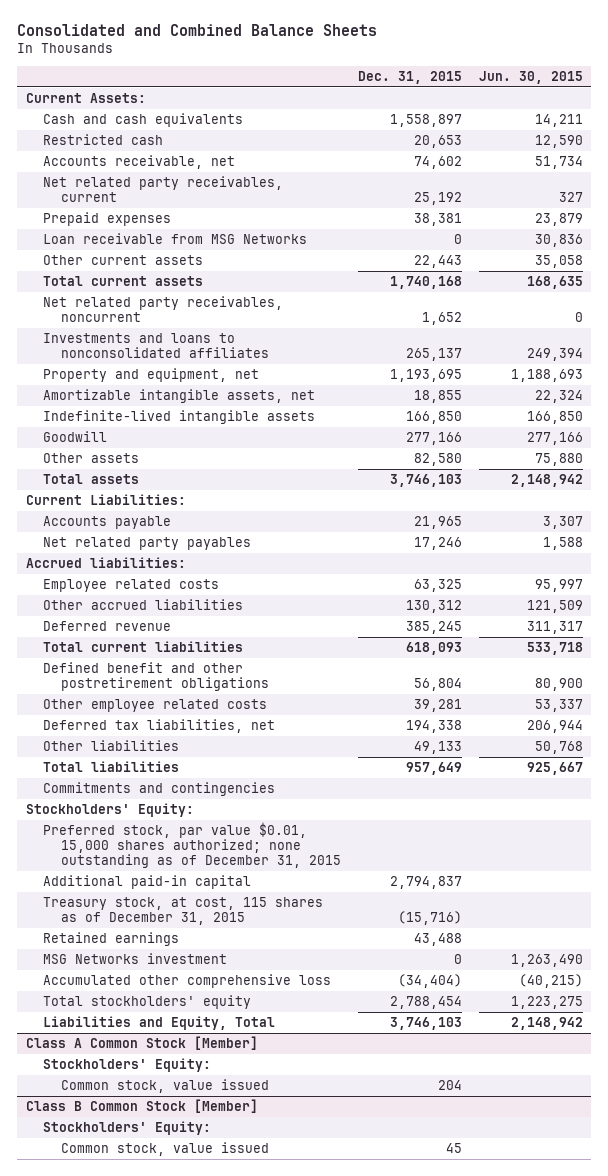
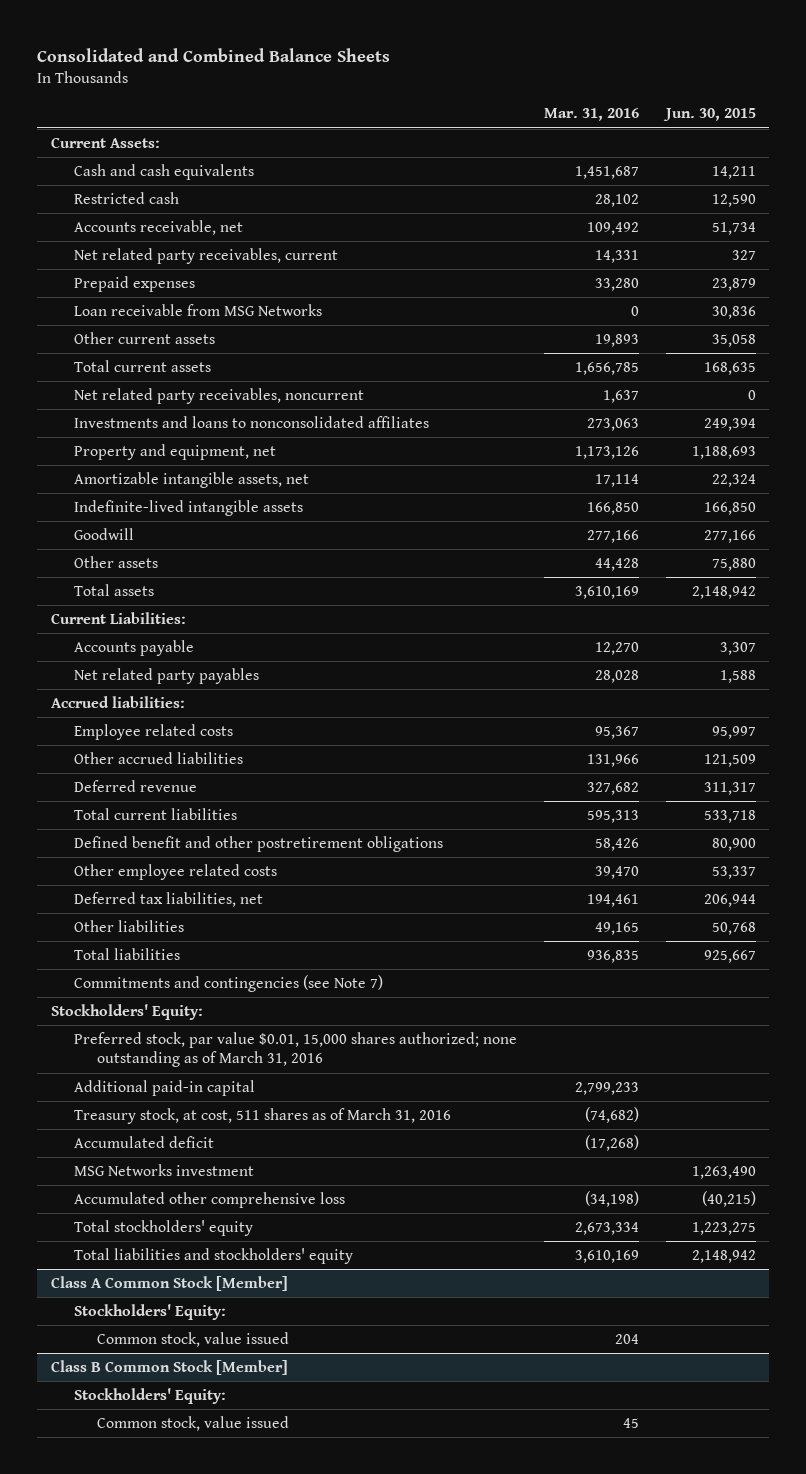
- | Dec. 31, 2015 | Jun. 30, 2015
+ | Mar. 31, 2016 | Jun. 30, 2015
- Commitments and contingencies
+ Commitments and contingencies (see Note 7)
- Preferred stock, par value $0.01, 15,000 shares authorized; none outstanding as of December 31, 2015
+ Preferred stock, par value $0.01, 15,000 shares authorized; none outstanding as of March 31, 2016
- Treasury stock, at cost, 115 shares as of December 31, 2015 | (15,716) |
- Retained earnings | 43,488 |
+ Treasury stock, at cost, 511 shares as of March 31, 2016 | (74,682) |
+ Accumulated deficit | (17,268) |
- Liabilities and Equity, Total | 3,746,103 | 2,148,942
+ Total liabilities and stockholders' equity | 3,610,169 | 2,148,942

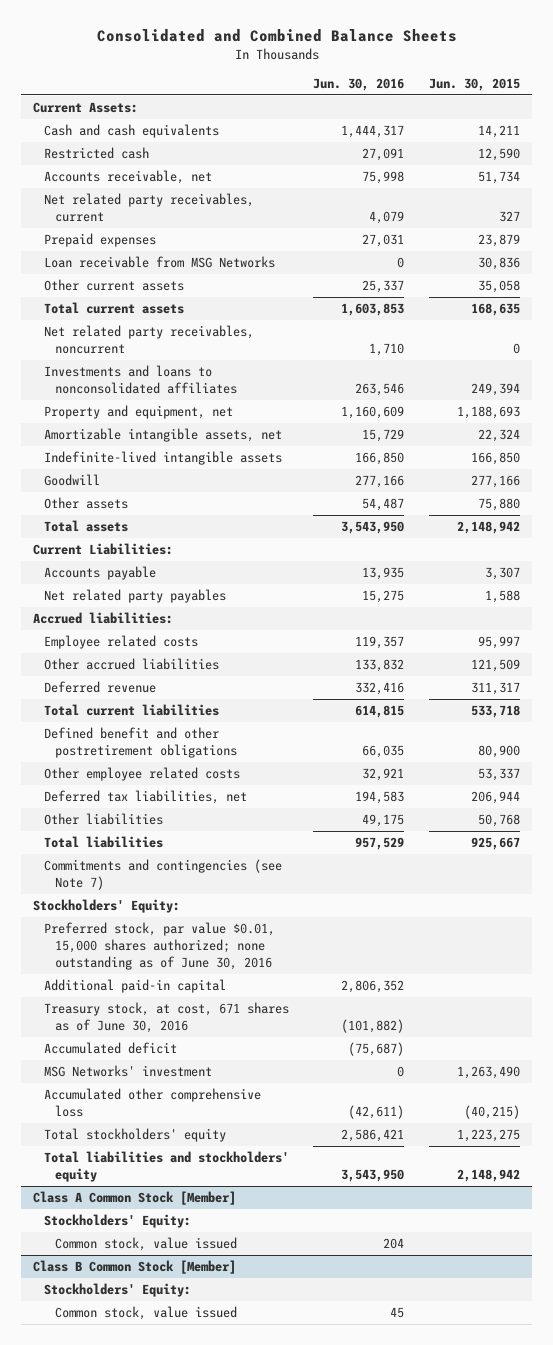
- | Mar. 31, 2016 | Jun. 30, 2015
+ | Jun. 30, 2016 | Jun. 30, 2015
- Preferred stock, par value $0.01, 15,000 shares authorized; none outstanding as of March 31, 2016
+ Preferred stock, par value $0.01, 15,000 shares authorized; none outstanding as of June 30, 2016
- Treasury stock, at cost, 511 shares as of March 31, 2016 | (74,682) |
+ Treasury stock, at cost, 671 shares as of June 30, 2016 | (101,882) |
- MSG Networks investment | | 1,263,490
+ MSG Networks' investment | 0 | 1,263,490

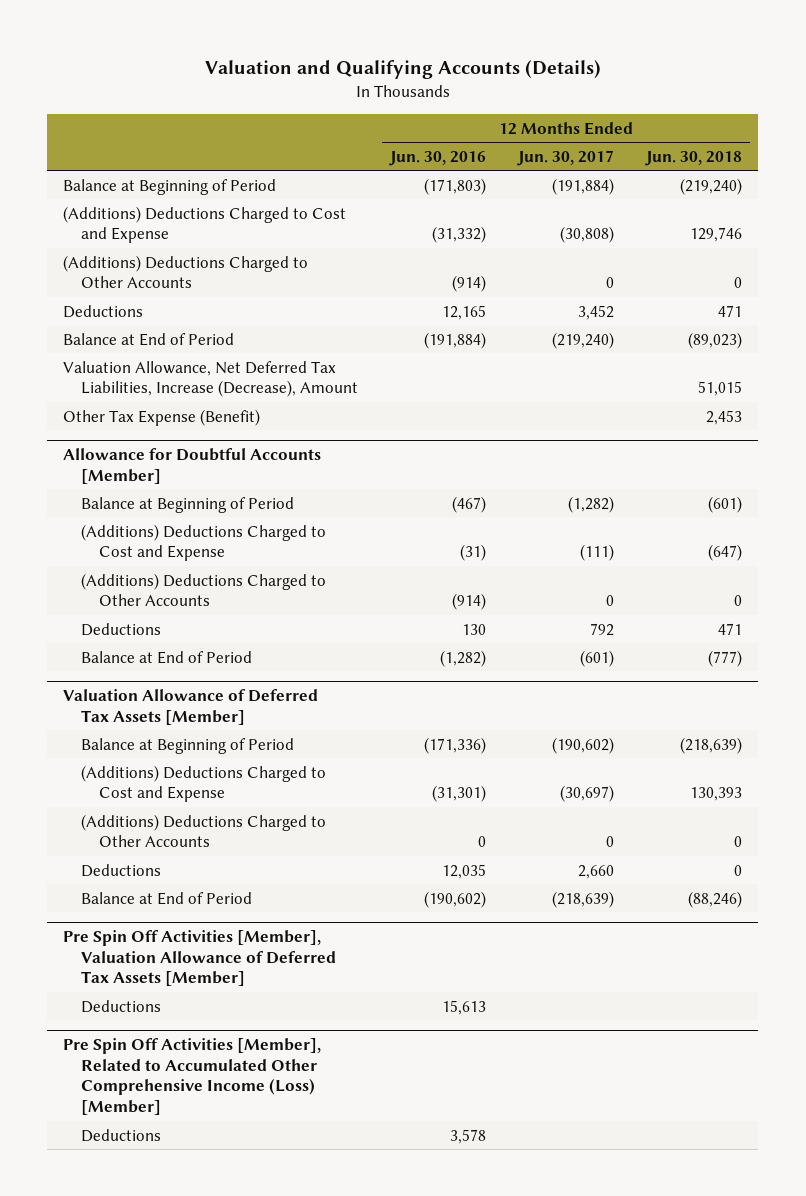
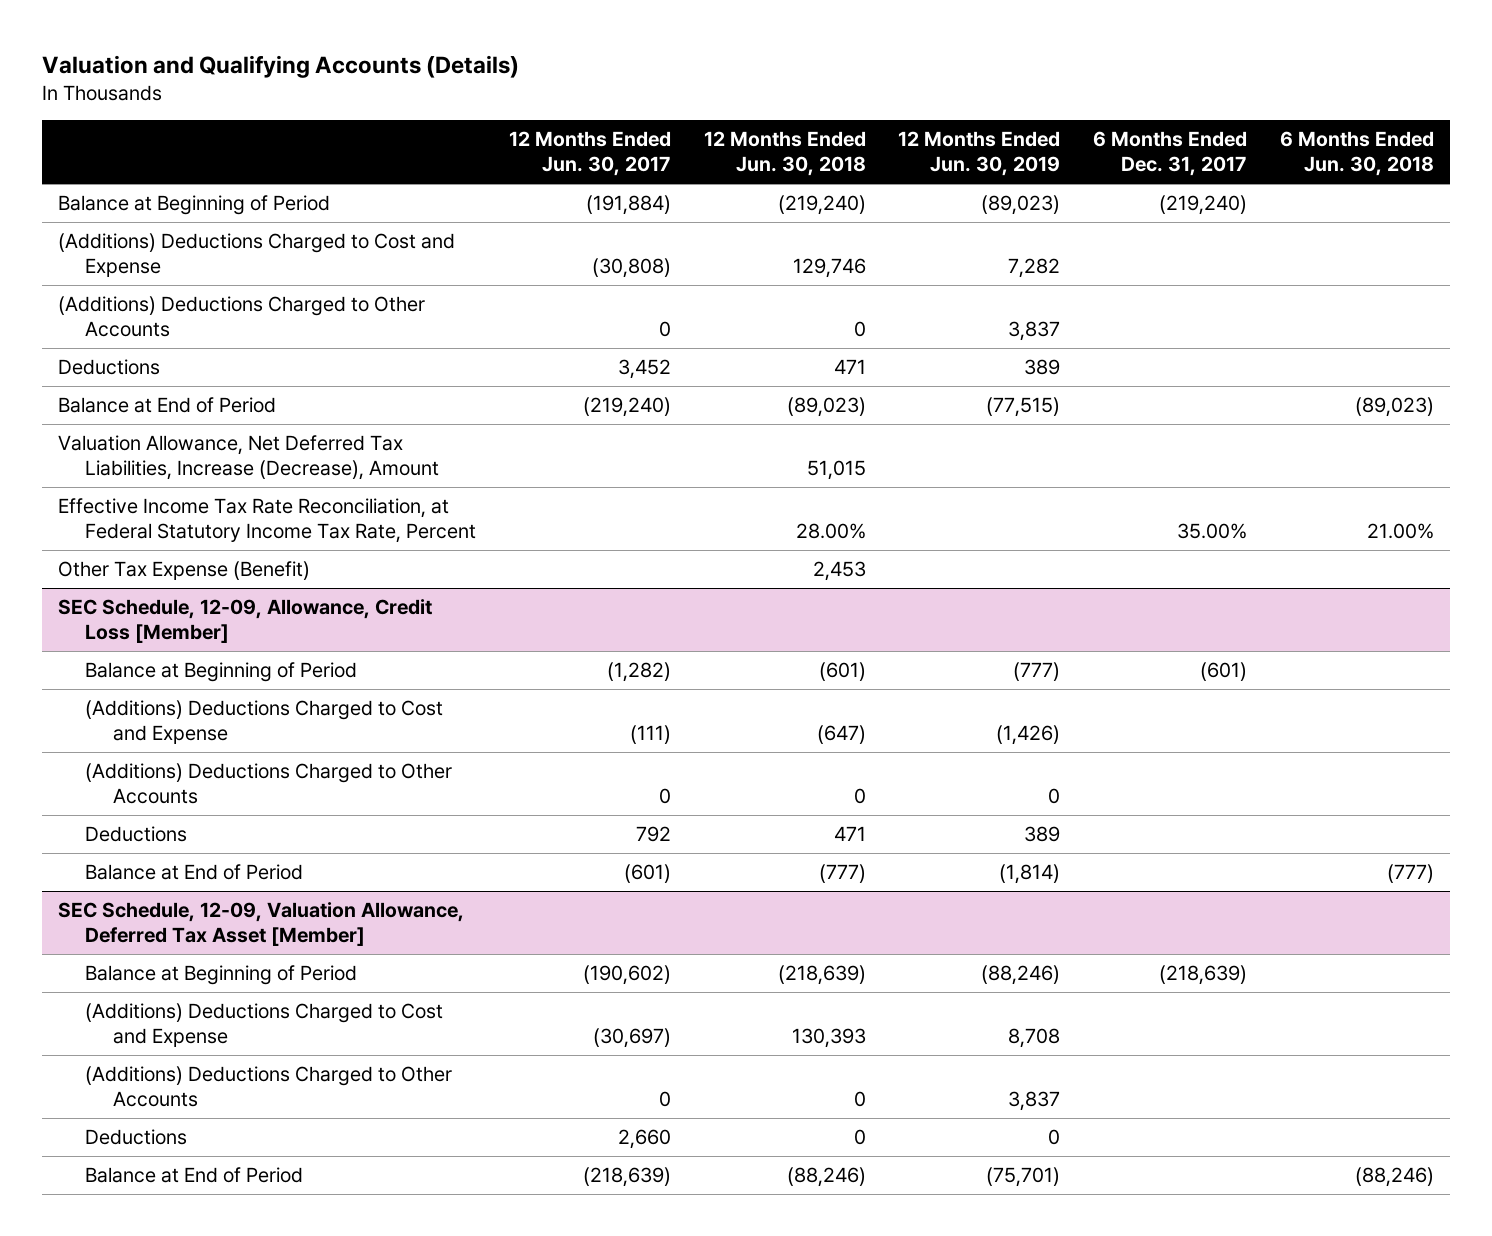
- | 12 Months Ended Jun. 30, 2016 | 12 Months Ended Jun. 30, 2017 | 12 Months Ended Jun. 30, 2018
+ | 12 Months Ended Jun. 30, 2017 | 12 Months Ended Jun. 30, 2018 | 12 Months Ended Jun. 30, 2019 | 6 Months Ended Dec. 31, 2017 | 6 Months Ended Jun. 30, 2018
+ Effective Income Tax Rate Reconciliation, at Federal Statutory Income Tax Rate, Percent | | 28.00% | | 35.00% | 21.00%
- Allowance for Doubtful Accounts [Member]
+ SEC Schedule, 12-09, Allowance, Credit Loss [Member]
- Valuation Allowance of Deferred Tax Assets [Member]
+ SEC Schedule, 12-09, Valuation Allowance, Deferred Tax Asset [Member]
- Pre Spin Off Activities [Member], Valuation Allowance of Deferred Tax Assets [Member]
- Deductions | 15,613 | |
- Pre Spin Off Activities [Member], Related to Accumulated Other Comprehensive Income (Loss) [Member]
- Deductions | 3,578 | |

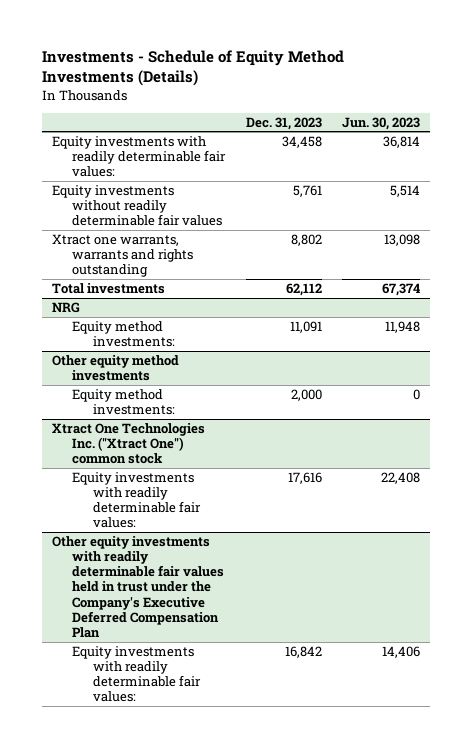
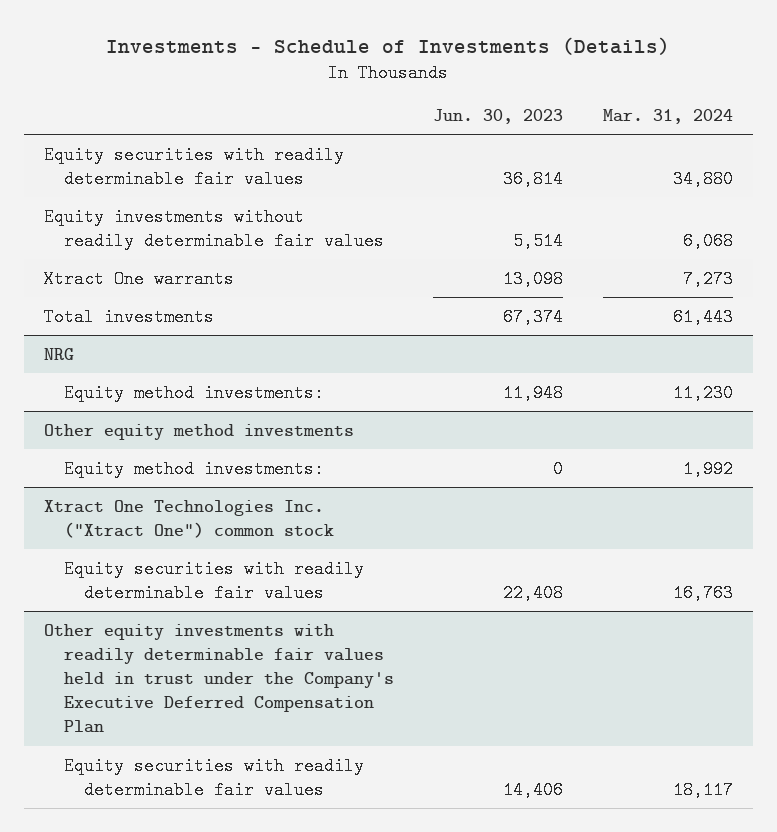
- Investments - Schedule of Equity Method Investments (Details)
+ Investments - Schedule of Investments (Details)
- | Dec. 31, 2023 | Jun. 30, 2023
+ | Jun. 30, 2023 | Mar. 31, 2024
- Equity investments with readily determinable fair values: | 34,458 | 36,814
+ Equity securities with readily determinable fair values | 36,814 | 34,880
- Xtract one warrants, warrants and rights outstanding | 8,802 | 13,098
+ Xtract One warrants | 13,098 | 7,273
@ Xtract One Technologies Inc. ("Xtract One") common stock
- Equity investments with readily determinable fair values: | 17,616 | 22,408
+ Equity securities with readily determinable fair values | 22,408 | 16,763
@ Other equity investments with readily determinable fair values held in trust under the Company's Executive Deferred Compensation Plan
- Equity investments with readily determinable fair values: | 16,842 | 14,406
+ Equity securities with readily determinable fair values | 14,406 | 18,117

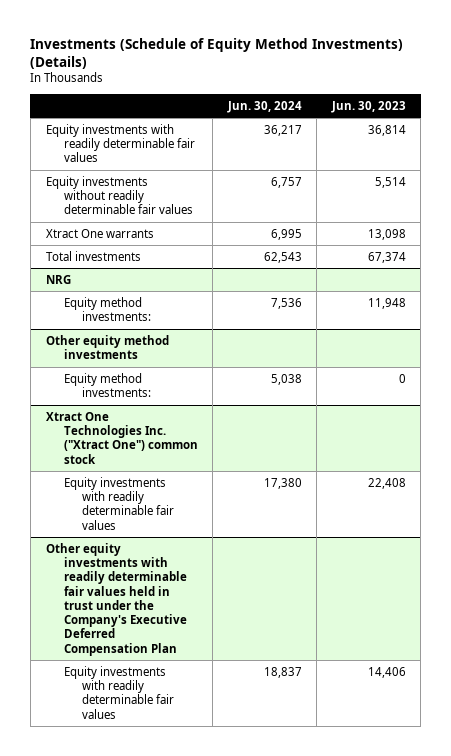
- Investments - Schedule of Investments (Details)
+ Investments (Schedule of Equity Method Investments) (Details)
- | Jun. 30, 2023 | Mar. 31, 2024
+ | Jun. 30, 2024 | Jun. 30, 2023
- Equity securities with readily determinable fair values | 36,814 | 34,880
+ Equity investments with readily determinable fair values | 36,217 | 36,814
@ Xtract One Technologies Inc. ("Xtract One") common stock
- Equity securities with readily determinable fair values | 22,408 | 16,763
+ Equity investments with readily determinable fair values | 17,380 | 22,408
@ Other equity investments with readily determinable fair values held in trust under the Company's Executive Deferred Compensation Plan
- Equity securities with readily determinable fair values | 14,406 | 18,117
+ Equity investments with readily determinable fair values | 18,837 | 14,406

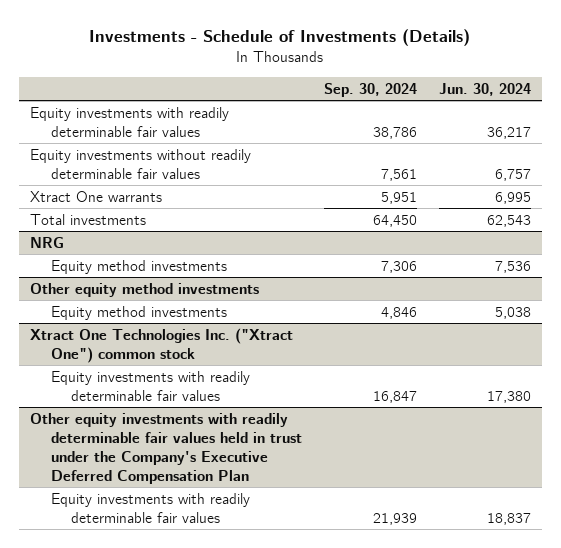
- Investments (Schedule of Equity Method Investments) (Details)
+ Investments - Schedule of Investments (Details)
- | Jun. 30, 2024 | Jun. 30, 2023
+ | Sep. 30, 2024 | Jun. 30, 2024
@ NRG
- Equity method investments: | 7,536 | 11,948
+ Equity method investments | 7,306 | 7,536
@ Other equity method investments
- Equity method investments: | 5,038 | 0
+ Equity method investments | 4,846 | 5,038

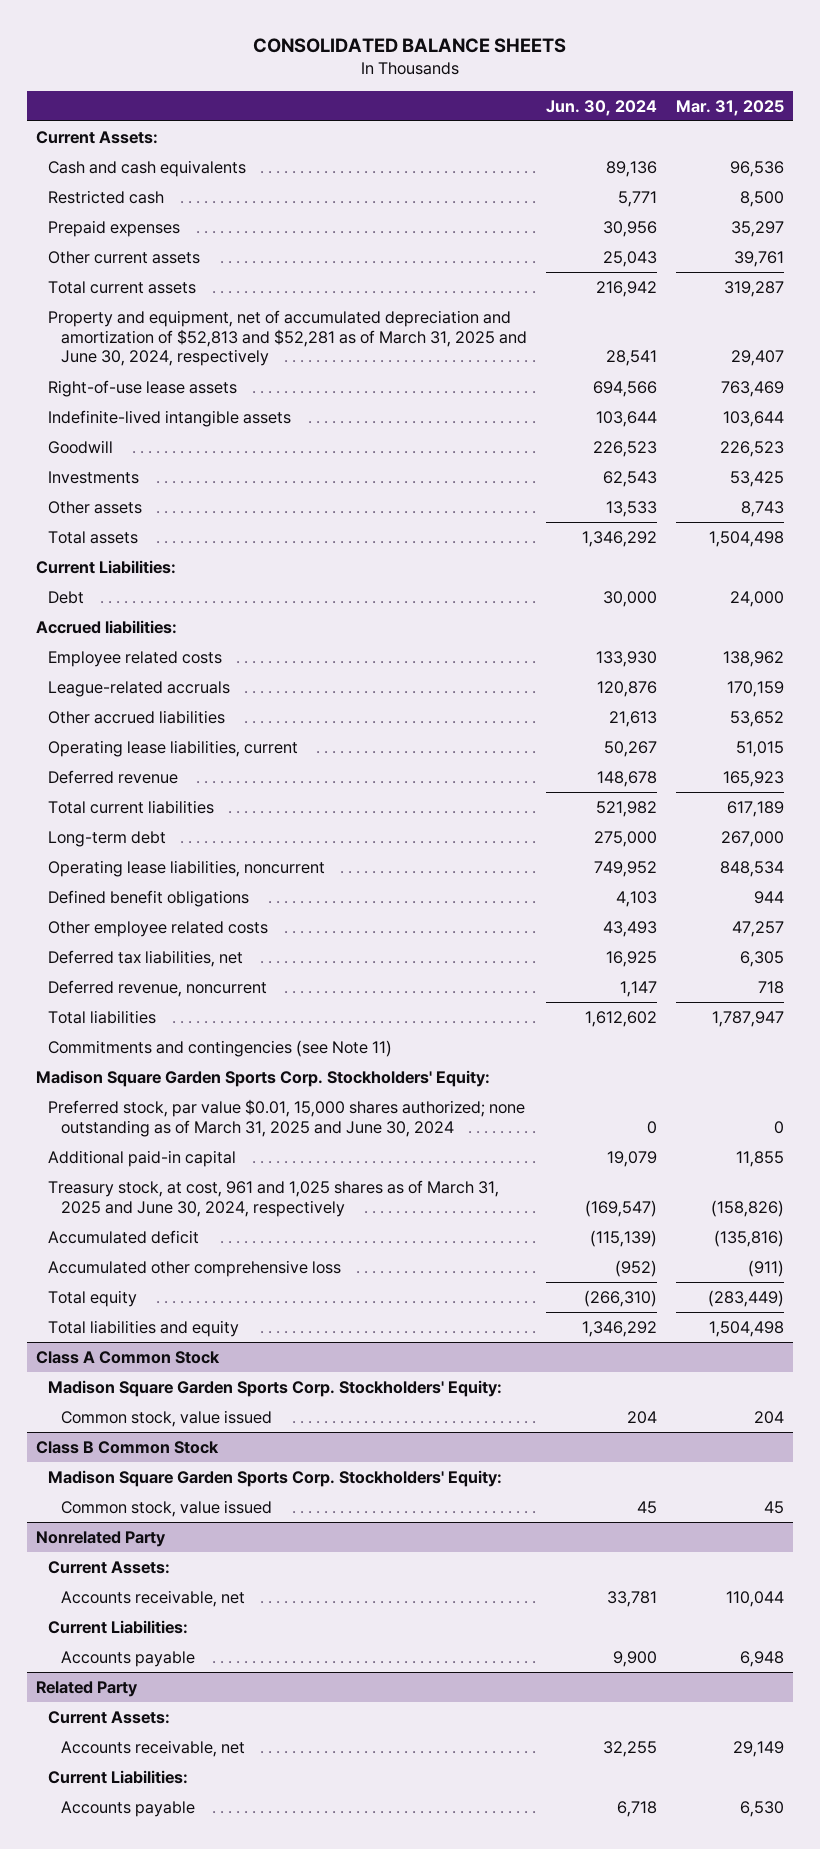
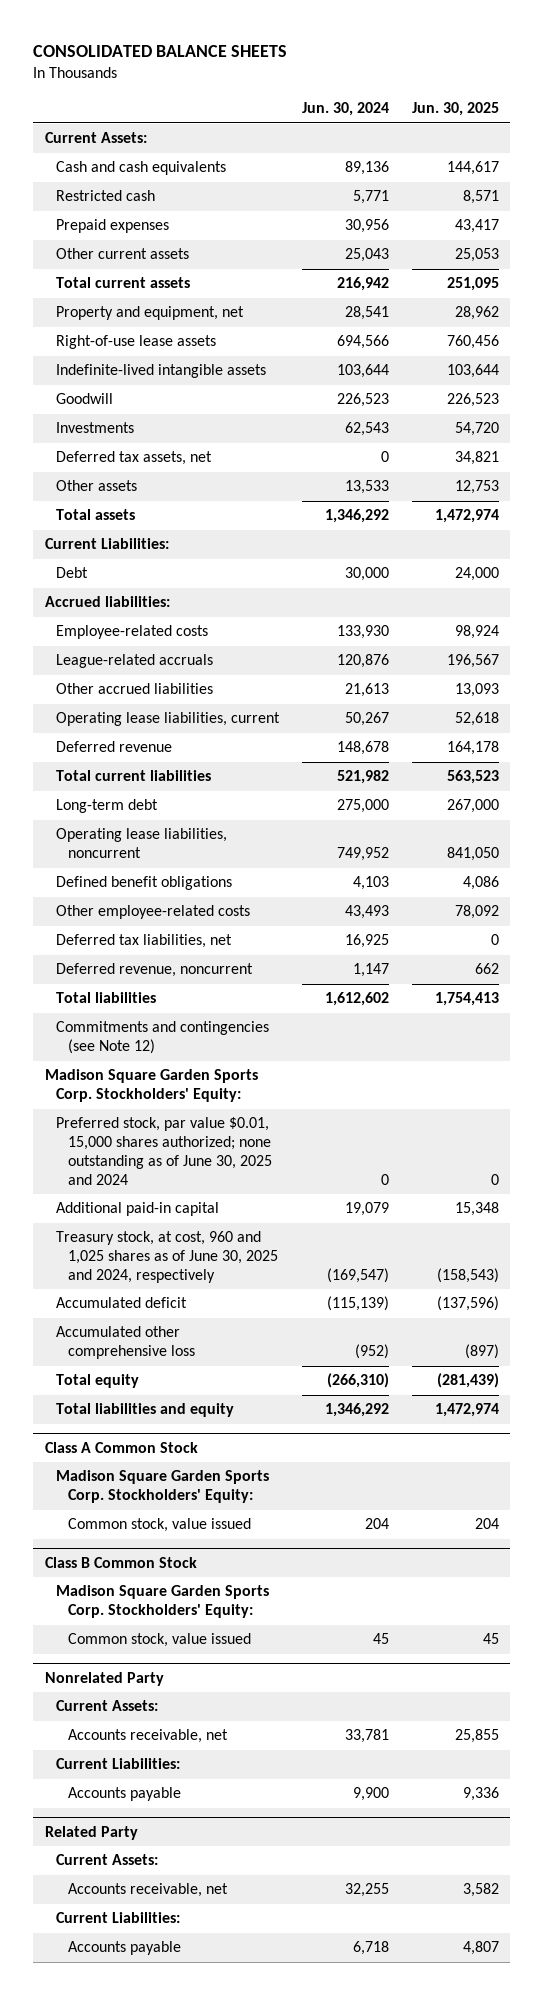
- | Jun. 30, 2024 | Mar. 31, 2025
+ | Jun. 30, 2024 | Jun. 30, 2025
- Property and equipment, net of accumulated depreciation and amortization of $52,813 and $52,281 as of March 31, 2025 and June 30, 2024, respectively | 28,541 | 29,407
+ Property and equipment, net | 28,541 | 28,962
+ Deferred tax assets, net | 0 | 34,821
- Employee related costs | 133,930 | 138,962
+ Employee-related costs | 133,930 | 98,924
- Other employee related costs | 43,493 | 47,257
+ Other employee-related costs | 43,493 | 78,092
- Commitments and contingencies (see Note 11)
+ Commitments and contingencies (see Note 12)
- Preferred stock, par value $0.01, 15,000 shares authorized; none outstanding as of March 31, 2025 and June 30, 2024 | 0 | 0
+ Preferred stock, par value $0.01, 15,000 shares authorized; none outstanding as of June 30, 2025 and 2024 | 0 | 0
- Treasury stock, at cost, 961 and 1,025 shares as of March 31, 2025 and June 30, 2024, respectively | (169,547) | (158,826)
+ Treasury stock, at cost, 960 and 1,025 shares as of June 30, 2025 and 2024, respectively | (169,547) | (158,543)

